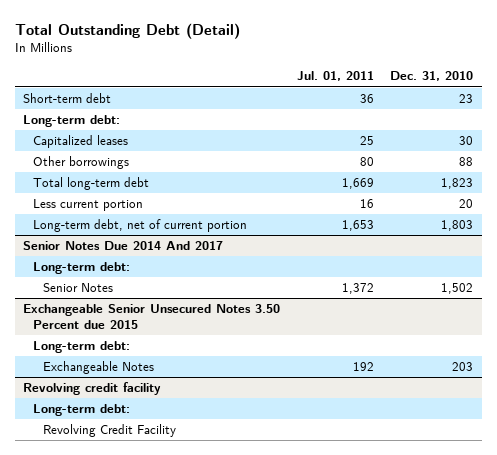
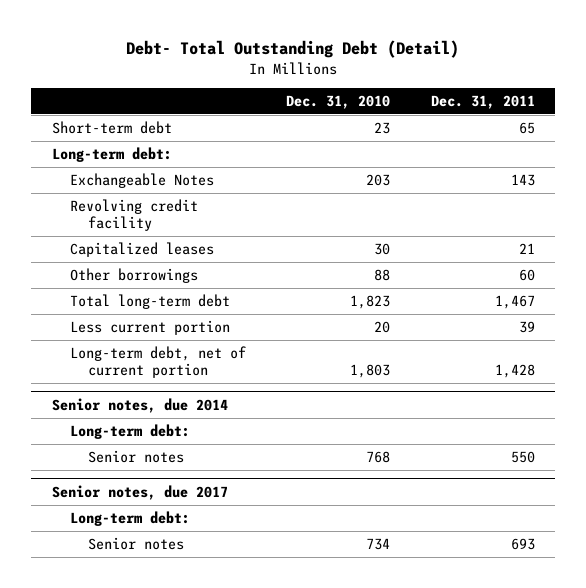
- Total Outstanding Debt (Detail)
+ Debt- Total Outstanding Debt (Detail)
- | Jul. 01, 2011 | Dec. 31, 2010
+ | Dec. 31, 2010 | Dec. 31, 2011
+ Exchangeable Notes | 203 | 143
+ Revolving credit facility
- Senior Notes Due 2014 And 2017
- Long-term debt:
- Senior Notes | 1,372 | 1,502
- Exchangeable Senior Unsecured Notes 3.50 Percent due 2015
+ Senior notes, due 2014
- Exchangeable Notes | 192 | 203
- Revolving credit facility
+ Senior notes | 768 | 550
+ Senior notes, due 2017
- Revolving Credit Facility
+ Senior notes | 734 | 693

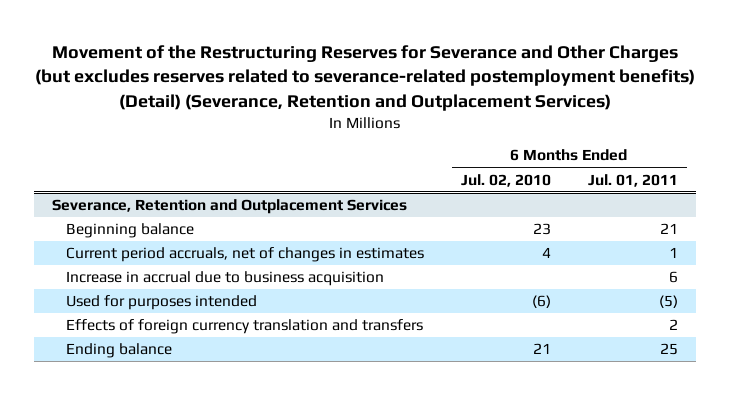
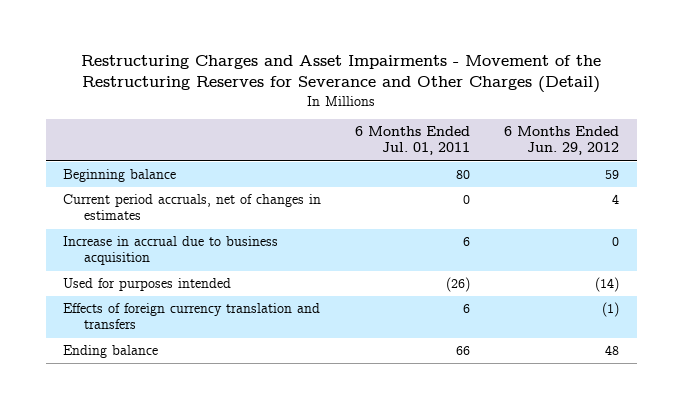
- Movement of the Restructuring Reserves for Severance and Other Charges (but excludes reserves related to severance-related postemployment benefits) (Detail) (Severance, Retention and Outplacement Services)
+ Restructuring Charges and Asset Impairments - Movement of the Restructuring Reserves for Severance and Other Charges (Detail)
- | 6 Months Ended Jul. 02, 2010 | 6 Months Ended Jul. 01, 2011
+ | 6 Months Ended Jul. 01, 2011 | 6 Months Ended Jun. 29, 2012
- Severance, Retention and Outplacement Services
- Beginning balance | 23 | 21
- Current period accruals, net of changes in estimates | 4 | 1
+ Beginning balance | 80 | 59
+ Current period accruals, net of changes in estimates | 0 | 4
- Used for purposes intended | (6) | (5)
- Effects of foreign currency translation and transfers | | 2
- Ending balance | 21 | 25
+ Used for purposes intended | (26) | (14)
+ Effects of foreign currency translation and transfers | 6 | (1)
+ Ending balance | 66 | 48

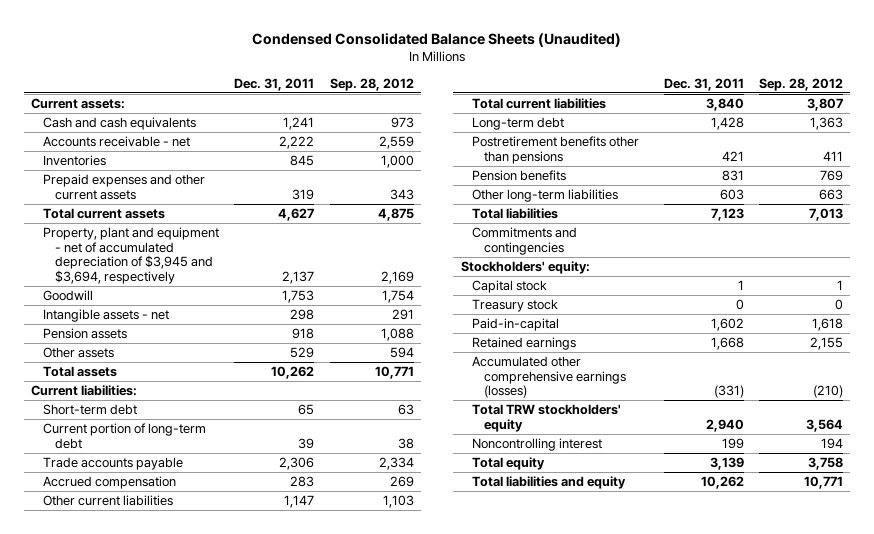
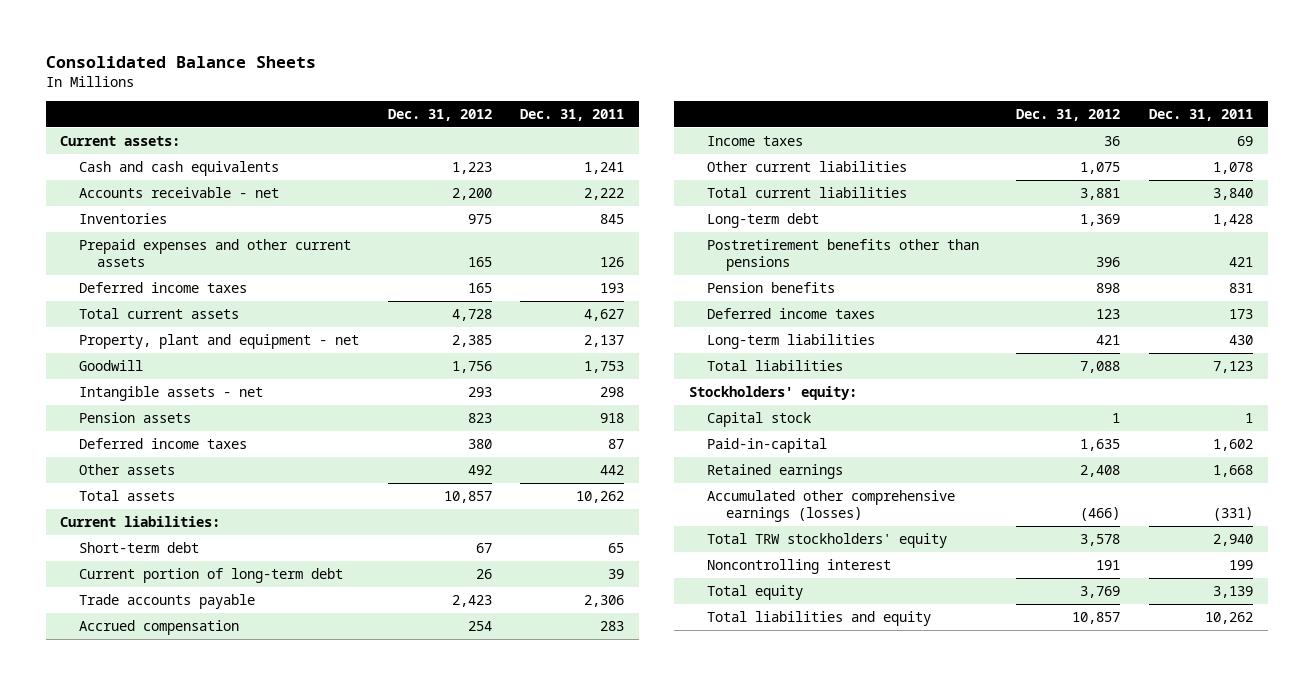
- Condensed Consolidated Balance Sheets (Unaudited)
+ Consolidated Balance Sheets
- | Dec. 31, 2011 | Sep. 28, 2012
+ | Dec. 31, 2012 | Dec. 31, 2011
- Prepaid expenses and other current assets | 319 | 343
+ Prepaid expenses and other current assets | 165 | 126
+ Deferred income taxes | 165 | 193
- Property, plant and equipment - net of accumulated depreciation of $3,945 and $3,694, respectively | 2,137 | 2,169
+ Property, plant and equipment - net | 2,385 | 2,137
- Other assets | 529 | 594
+ Deferred income taxes | 380 | 87
+ Other assets | 492 | 442
- Other current liabilities | 1,147 | 1,103
+ Income taxes | 36 | 69
+ Other current liabilities | 1,075 | 1,078
- Other long-term liabilities | 603 | 663
+ Deferred income taxes | 123 | 173
+ Long-term liabilities | 421 | 430
- Commitments and contingencies
- Treasury stock | 0 | 0

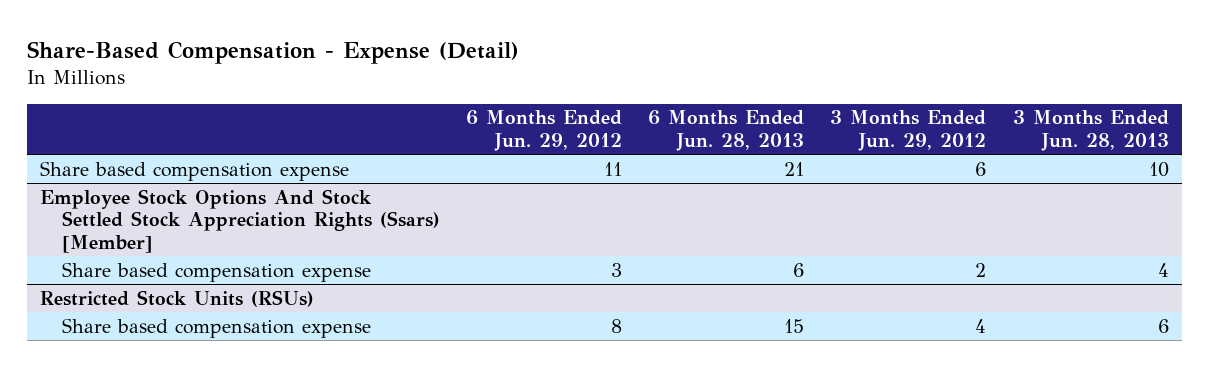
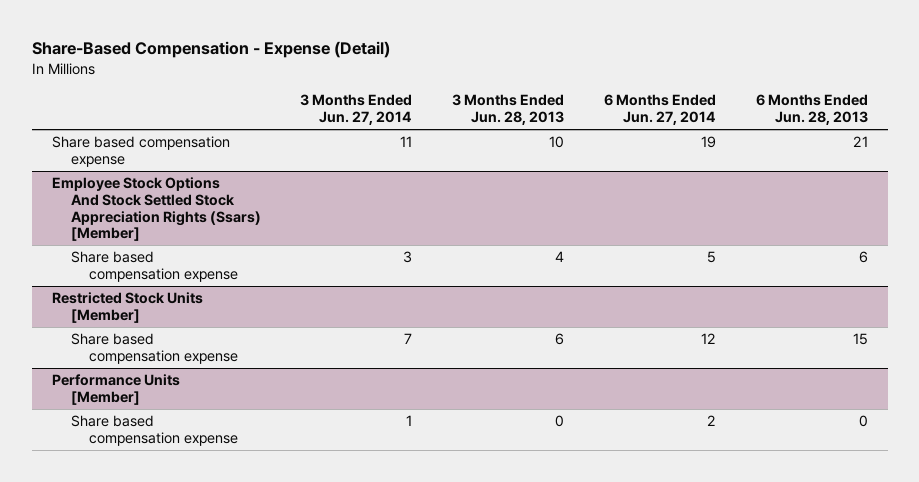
- | 6 Months Ended Jun. 29, 2012 | 6 Months Ended Jun. 28, 2013 | 3 Months Ended Jun. 29, 2012 | 3 Months Ended Jun. 28, 2013
+ | 3 Months Ended Jun. 27, 2014 | 3 Months Ended Jun. 28, 2013 | 6 Months Ended Jun. 27, 2014 | 6 Months Ended Jun. 28, 2013
- Restricted Stock Units (RSUs)
+ Restricted Stock Units [Member]
+ Performance Units [Member]
+ Share based compensation expense | 1 | 0 | 2 | 0

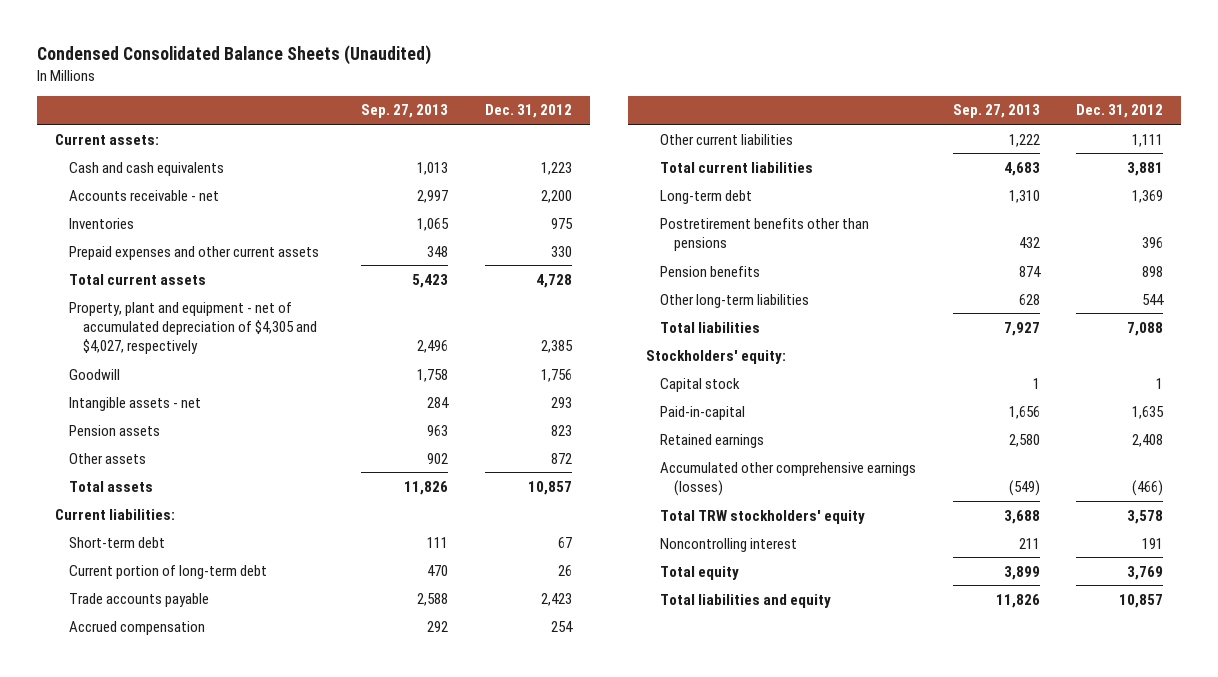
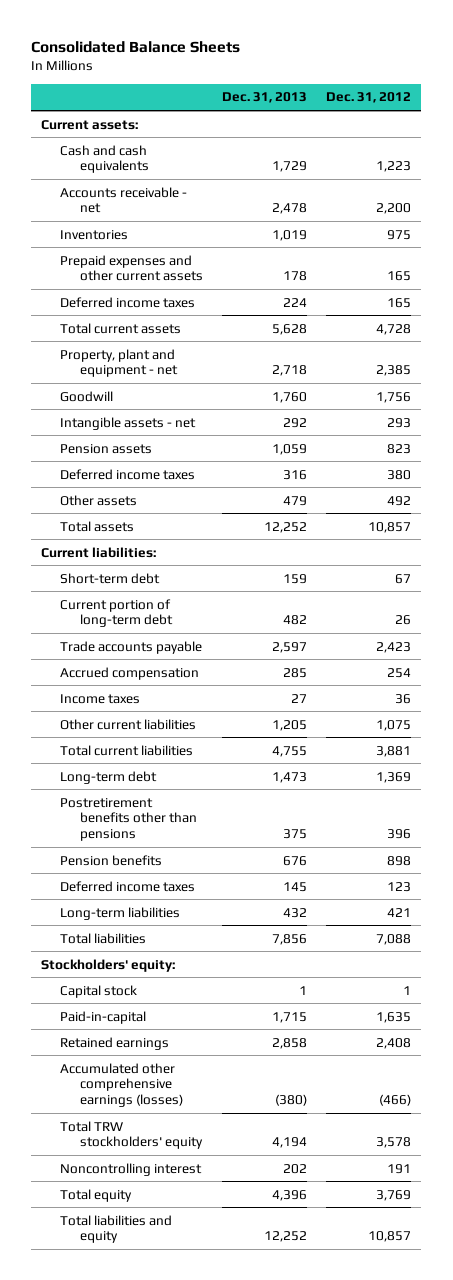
- Condensed Consolidated Balance Sheets (Unaudited)
+ Consolidated Balance Sheets
- | Sep. 27, 2013 | Dec. 31, 2012
+ | Dec. 31, 2013 | Dec. 31, 2012
- Prepaid expenses and other current assets | 348 | 330
+ Prepaid expenses and other current assets | 178 | 165
+ Deferred income taxes | 224 | 165
- Property, plant and equipment - net of accumulated depreciation of $4,305 and $4,027, respectively | 2,496 | 2,385
+ Property, plant and equipment - net | 2,718 | 2,385
- Other assets | 902 | 872
+ Deferred income taxes | 316 | 380
+ Other assets | 479 | 492
- Other current liabilities | 1,222 | 1,111
+ Income taxes | 27 | 36
+ Other current liabilities | 1,205 | 1,075
- Other long-term liabilities | 628 | 544
+ Deferred income taxes | 145 | 123
+ Long-term liabilities | 432 | 421

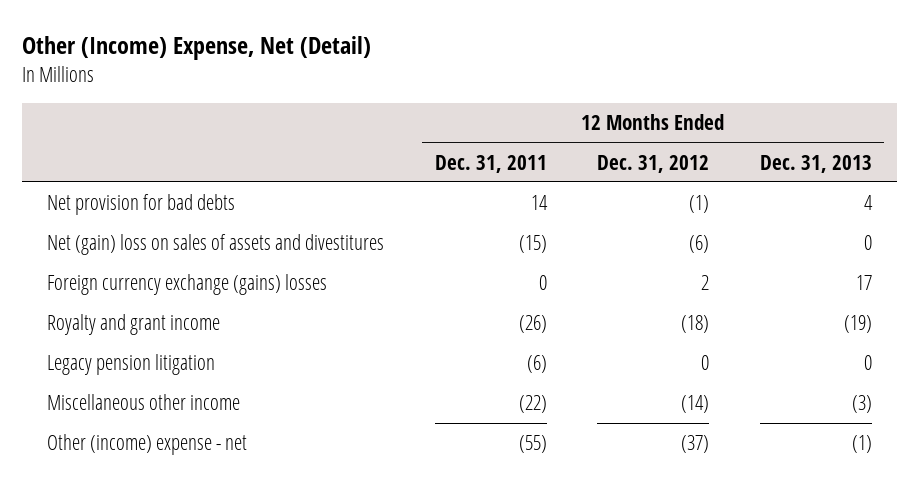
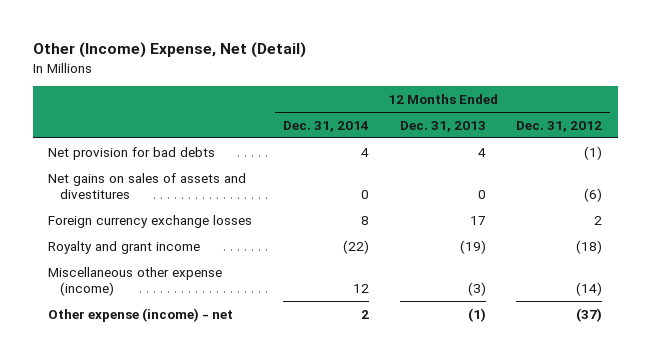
- | 12 Months Ended Dec. 31, 2011 | 12 Months Ended Dec. 31, 2012 | 12 Months Ended Dec. 31, 2013
+ | 12 Months Ended Dec. 31, 2014 | 12 Months Ended Dec. 31, 2013 | 12 Months Ended Dec. 31, 2012
- Net (gain) loss on sales of assets and divestitures | (15) | (6) | 0
- Foreign currency exchange (gains) losses | 0 | 2 | 17
+ Net gains on sales of assets and divestitures | 0 | 0 | (6)
+ Foreign currency exchange losses | 8 | 17 | 2
- Legacy pension litigation | (6) | 0 | 0
- Miscellaneous other income | (22) | (14) | (3)
- Other (income) expense - net | (55) | (37) | (1)
+ Miscellaneous other expense (income) | 12 | (3) | (14)
+ Other expense (income) - net | 2 | (1) | (37)

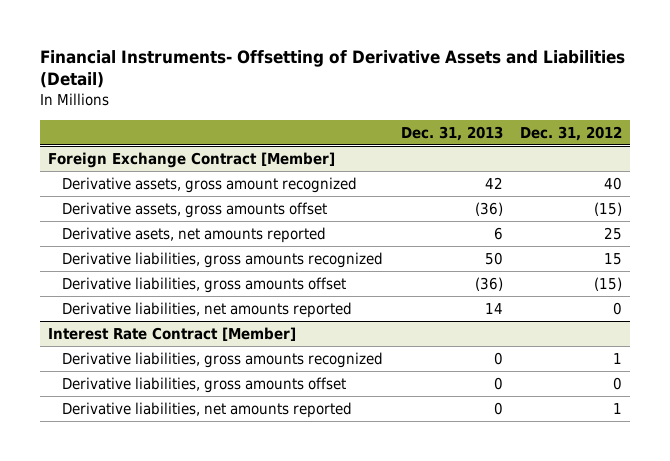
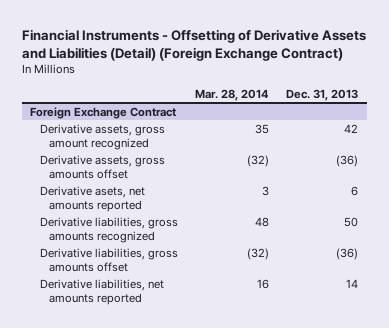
- Financial Instruments- Offsetting of Derivative Assets and Liabilities (Detail)
+ Financial Instruments - Offsetting of Derivative Assets and Liabilities (Detail) (Foreign Exchange Contract)
- | Dec. 31, 2013 | Dec. 31, 2012
+ | Mar. 28, 2014 | Dec. 31, 2013
- Foreign Exchange Contract [Member]
+ Foreign Exchange Contract
- Interest Rate Contract [Member]
- Derivative liabilities, gross amounts recognized | 0 | 1
- Derivative liabilities, gross amounts offset | 0 | 0
- Derivative liabilities, net amounts reported | 0 | 1

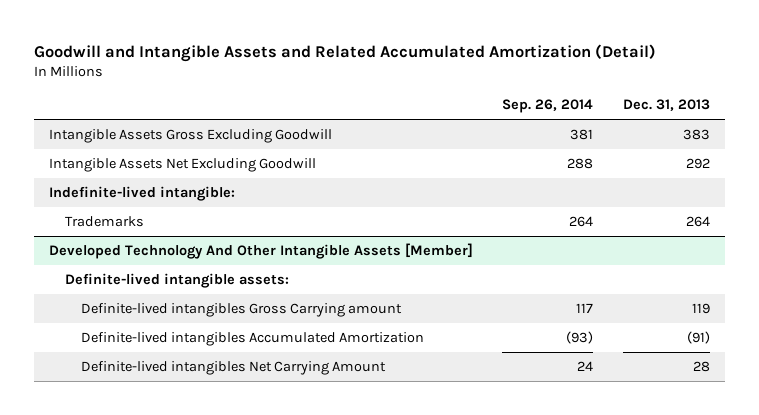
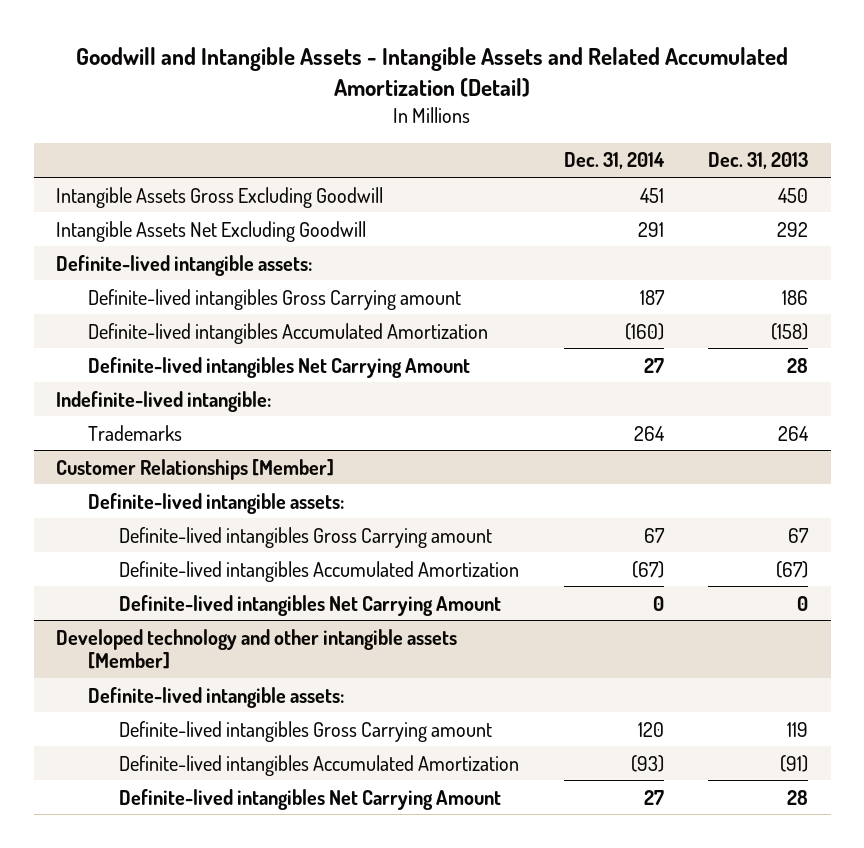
- Goodwill and Intangible Assets and Related Accumulated Amortization (Detail)
+ Goodwill and Intangible Assets - Intangible Assets and Related Accumulated Amortization (Detail)
- | Sep. 26, 2014 | Dec. 31, 2013
+ | Dec. 31, 2014 | Dec. 31, 2013
- Intangible Assets Gross Excluding Goodwill | 381 | 383
+ Intangible Assets Gross Excluding Goodwill | 451 | 450
+ Definite-lived intangible assets:
+ Definite-lived intangibles Gross Carrying amount | 187 | 186
+ Definite-lived intangibles Accumulated Amortization | (160) | (158)
+ Definite-lived intangibles Net Carrying Amount | 27 | 28
- Developed Technology And Other Intangible Assets [Member]
+ Customer Relationships [Member]
+ Definite-lived intangibles Gross Carrying amount | 67 | 67
+ Definite-lived intangibles Accumulated Amortization | (67) | (67)
+ Definite-lived intangibles Net Carrying Amount | 0 | 0
+ Developed technology and other intangible assets [Member]
+ Definite-lived intangible assets:

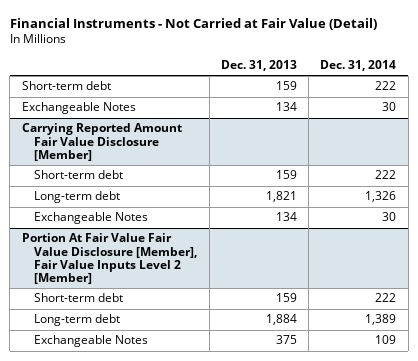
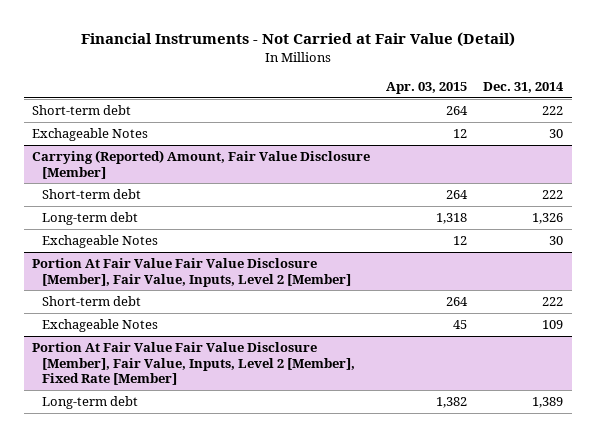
- | Dec. 31, 2013 | Dec. 31, 2014
+ | Apr. 03, 2015 | Dec. 31, 2014
- Exchangeable Notes | 134 | 30
- Carrying Reported Amount Fair Value Disclosure [Member]
+ Exchageable Notes | 12 | 30
+ Carrying (Reported) Amount, Fair Value Disclosure [Member]
- Exchangeable Notes | 134 | 30
- Portion At Fair Value Fair Value Disclosure [Member], Fair Value Inputs Level 2 [Member]
+ Exchageable Notes | 12 | 30
+ Portion At Fair Value Fair Value Disclosure [Member], Fair Value, Inputs, Level 2 [Member]
+ Exchageable Notes | 45 | 109
+ Portion At Fair Value Fair Value Disclosure [Member], Fair Value, Inputs, Level 2 [Member], Fixed Rate [Member]
- Exchangeable Notes | 375 | 109

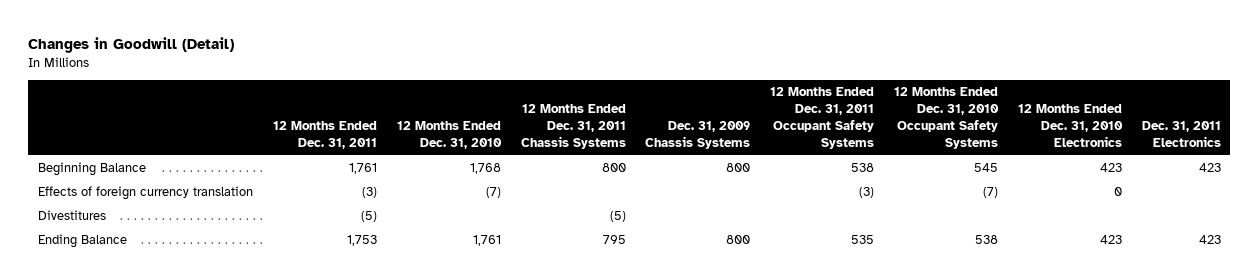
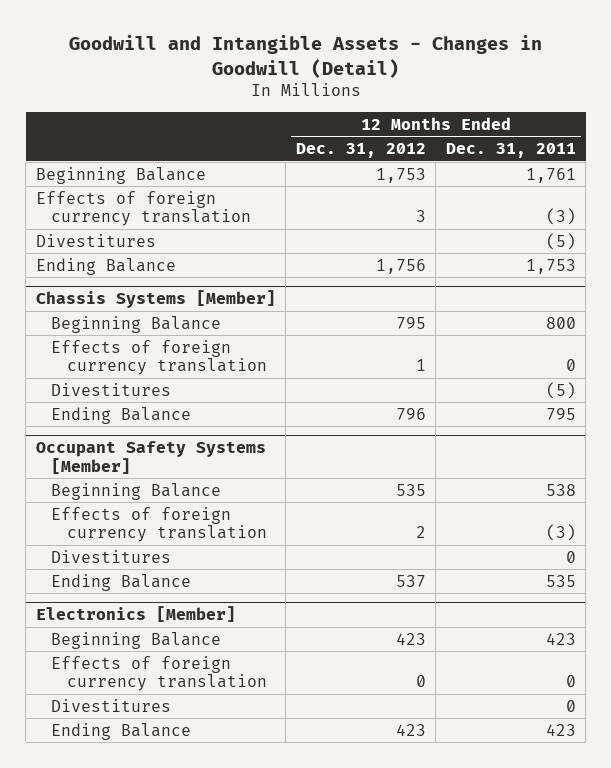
- Changes in Goodwill (Detail)
+ Goodwill and Intangible Assets - Changes in Goodwill (Detail)
- | 12 Months Ended Dec. 31, 2011 | 12 Months Ended Dec. 31, 2010 | 12 Months Ended Dec. 31, 2011 Chassis Systems | Dec. 31, 2009 Chassis Systems | 12 Months Ended Dec. 31, 2011 Occupant Safety Systems | 12 Months Ended Dec. 31, 2010 Occupant Safety Systems | 12 Months Ended Dec. 31, 2010 Electronics | Dec. 31, 2011 Electronics
+ | 12 Months Ended Dec. 31, 2012 | 12 Months Ended Dec. 31, 2011
+ Chassis Systems [Member]
+ Beginning Balance | 795 | 800
+ Effects of foreign currency translation | 1 | 0
+ Divestitures | | (5)
+ Ending Balance | 796 | 795
+ Occupant Safety Systems [Member]
+ Beginning Balance | 535 | 538
+ Effects of foreign currency translation | 2 | (3)
+ Divestitures | | 0
+ Ending Balance | 537 | 535
+ Electronics [Member]
+ Beginning Balance | 423 | 423
+ Effects of foreign currency translation | 0 | 0
+ Divestitures | | 0
+ Ending Balance | 423 | 423

